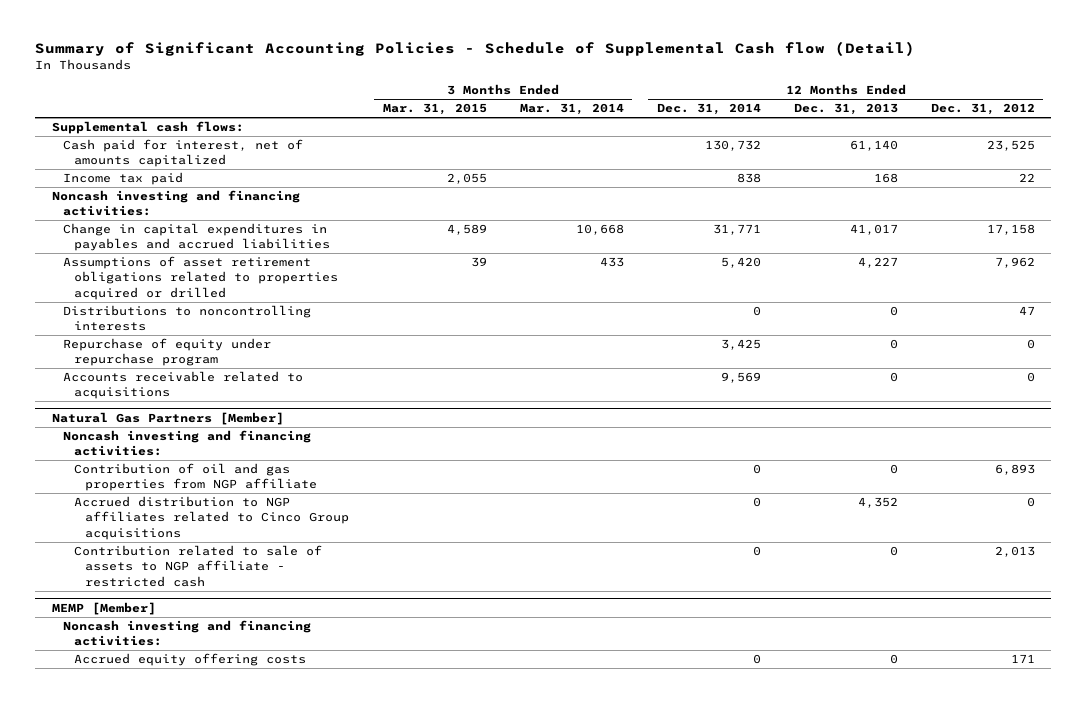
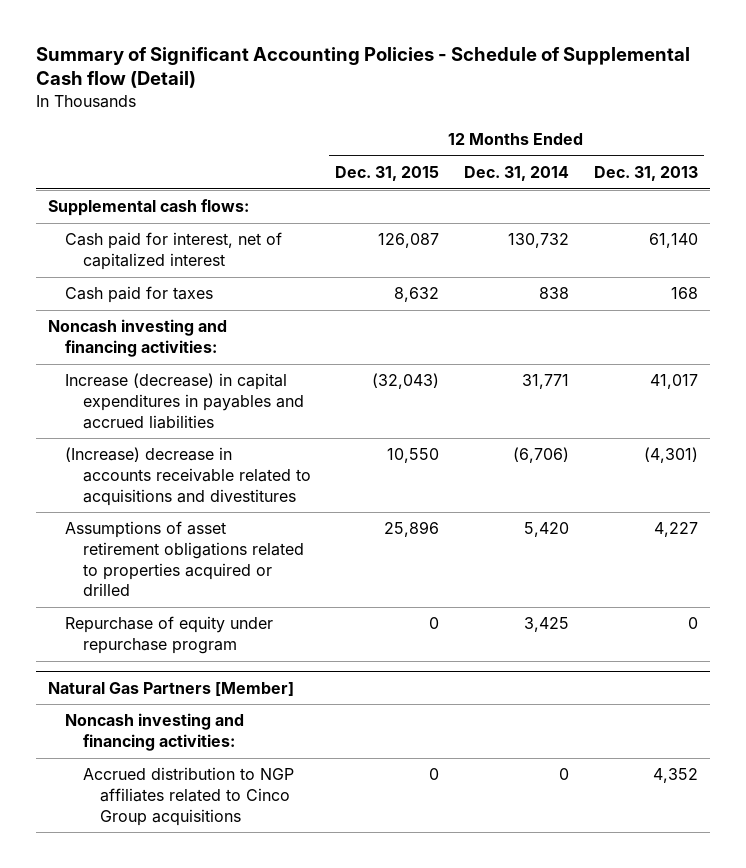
- | 3 Months Ended Mar. 31, 2015 | 3 Months Ended Mar. 31, 2014 | 12 Months Ended Dec. 31, 2014 | 12 Months Ended Dec. 31, 2013 | 12 Months Ended Dec. 31, 2012
+ | 12 Months Ended Dec. 31, 2015 | 12 Months Ended Dec. 31, 2014 | 12 Months Ended Dec. 31, 2013
- Cash paid for interest, net of amounts capitalized | | | 130,732 | 61,140 | 23,525
- Income tax paid | 2,055 | | 838 | 168 | 22
+ Cash paid for interest, net of capitalized interest | 126,087 | 130,732 | 61,140
+ Cash paid for taxes | 8,632 | 838 | 168
- Change in capital expenditures in payables and accrued liabilities | 4,589 | 10,668 | 31,771 | 41,017 | 17,158
+ Increase (decrease) in capital expenditures in payables and accrued liabilities | (32,043) | 31,771 | 41,017
+ (Increase) decrease in accounts receivable related to acquisitions and divestitures | 10,550 | (6,706) | (4,301)
- Distributions to noncontrolling interests | | | 0 | 0 | 47
- Accounts receivable related to acquisitions | | | 9,569 | 0 | 0
@ Natural Gas Partners [Member]
- Contribution of oil and gas properties from NGP affiliate | | | 0 | 0 | 6,893
- Contribution related to sale of assets to NGP affiliate - restricted cash | | | 0 | 0 | 2,013
- MEMP [Member]
- Noncash investing and financing activities:
- Accrued equity offering costs | | | 0 | 0 | 171

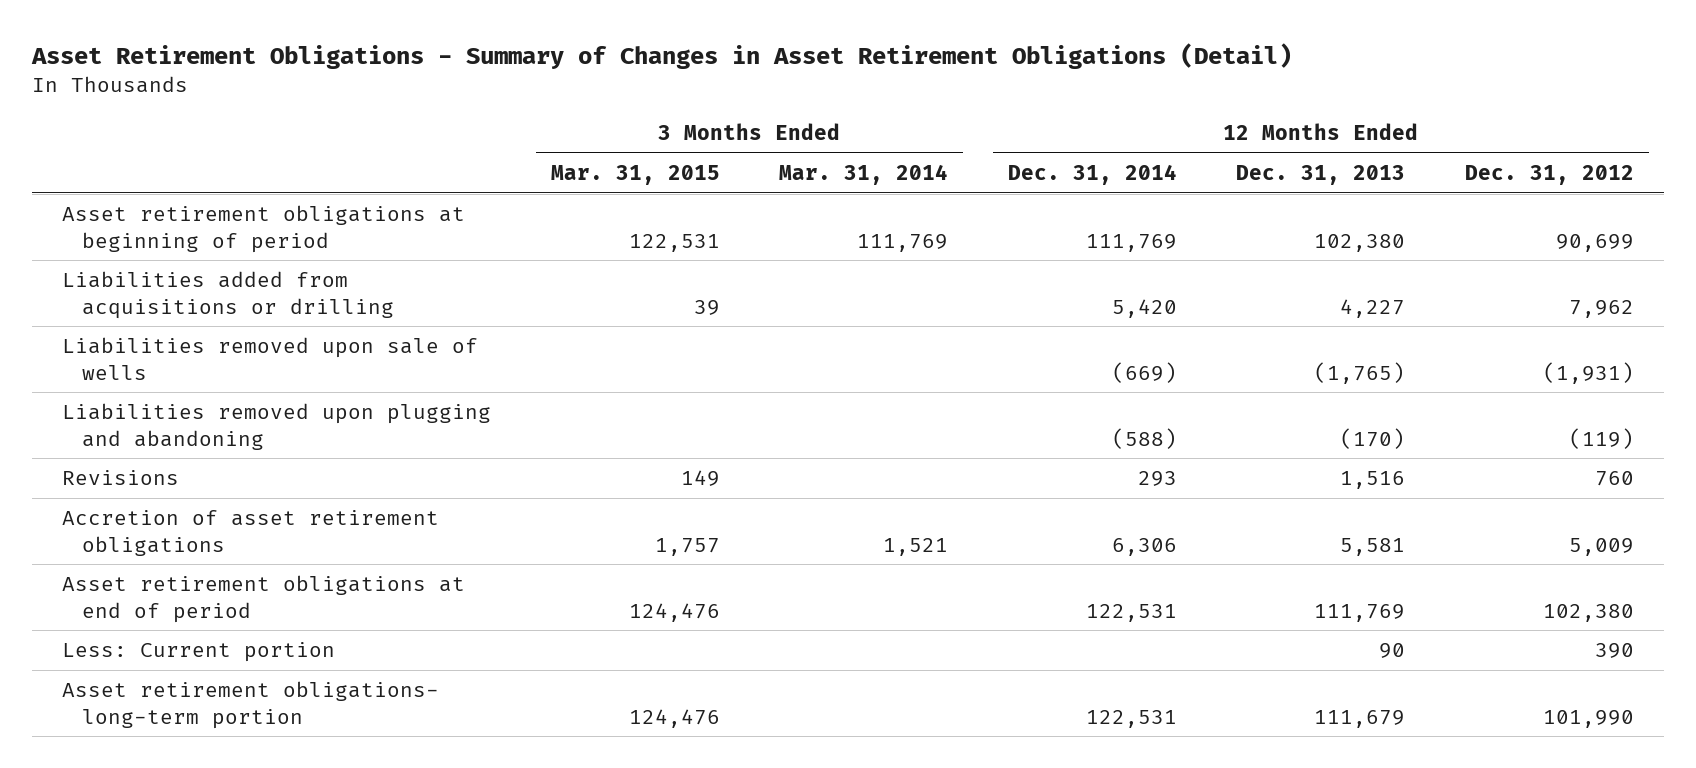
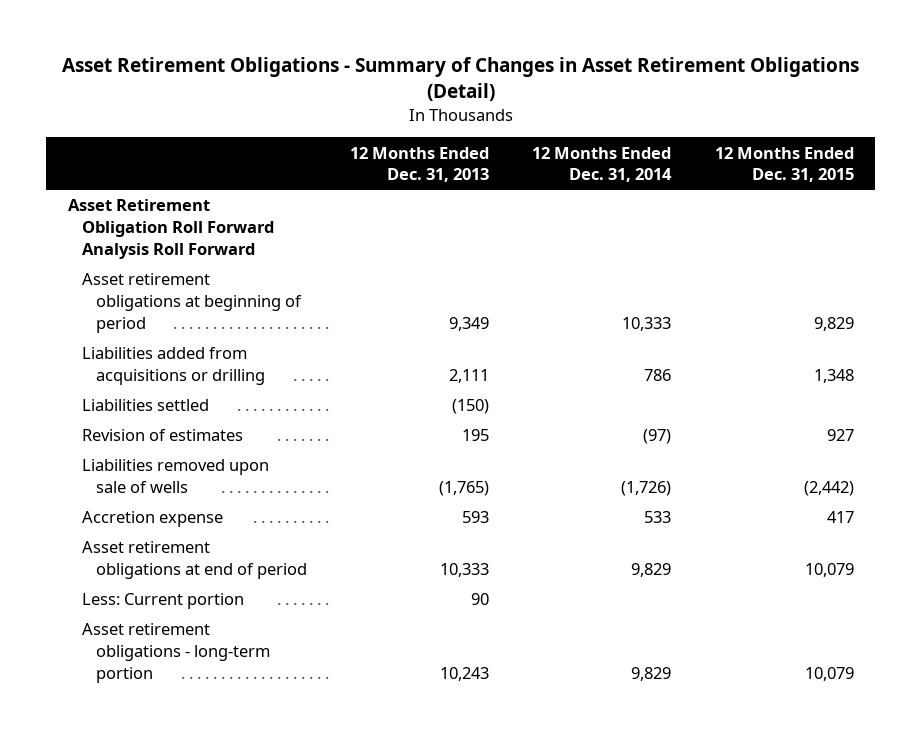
- | 3 Months Ended Mar. 31, 2015 | 3 Months Ended Mar. 31, 2014 | 12 Months Ended Dec. 31, 2014 | 12 Months Ended Dec. 31, 2013 | 12 Months Ended Dec. 31, 2012
+ | 12 Months Ended Dec. 31, 2013 | 12 Months Ended Dec. 31, 2014 | 12 Months Ended Dec. 31, 2015
- Asset retirement obligations at beginning of period | 122,531 | 111,769 | 111,769 | 102,380 | 90,699
- Liabilities added from acquisitions or drilling | 39 | | 5,420 | 4,227 | 7,962
- Liabilities removed upon sale of wells | | | (669) | (1,765) | (1,931)
- Liabilities removed upon plugging and abandoning | | | (588) | (170) | (119)
- Revisions | 149 | | 293 | 1,516 | 760
- Accretion of asset retirement obligations | 1,757 | 1,521 | 6,306 | 5,581 | 5,009
- Asset retirement obligations at end of period | 124,476 | | 122,531 | 111,769 | 102,380
+ Asset Retirement Obligation Roll Forward Analysis Roll Forward
+ Asset retirement obligations at beginning of period | 9,349 | 10,333 | 9,829
+ Liabilities added from acquisitions or drilling | 2,111 | 786 | 1,348
+ Liabilities settled | (150) | |
+ Revision of estimates | 195 | (97) | 927
+ Liabilities removed upon sale of wells | (1,765) | (1,726) | (2,442)
+ Accretion expense | 593 | 533 | 417
+ Asset retirement obligations at end of period | 10,333 | 9,829 | 10,079
- Asset retirement obligations- long-term portion | 124,476 | | 122,531 | 111,679 | 101,990
+ Asset retirement obligations - long-term portion | 10,243 | 9,829 | 10,079

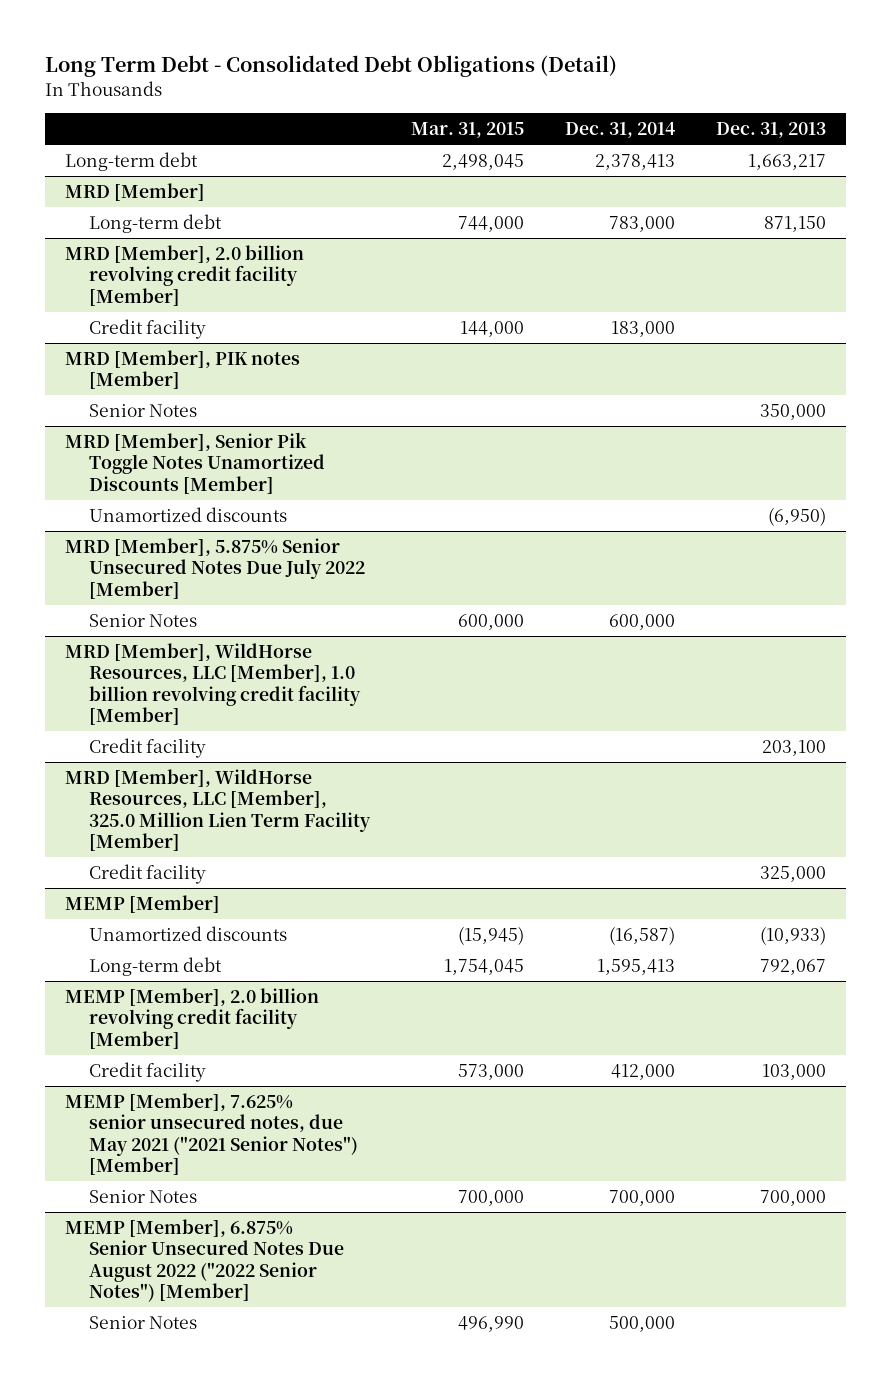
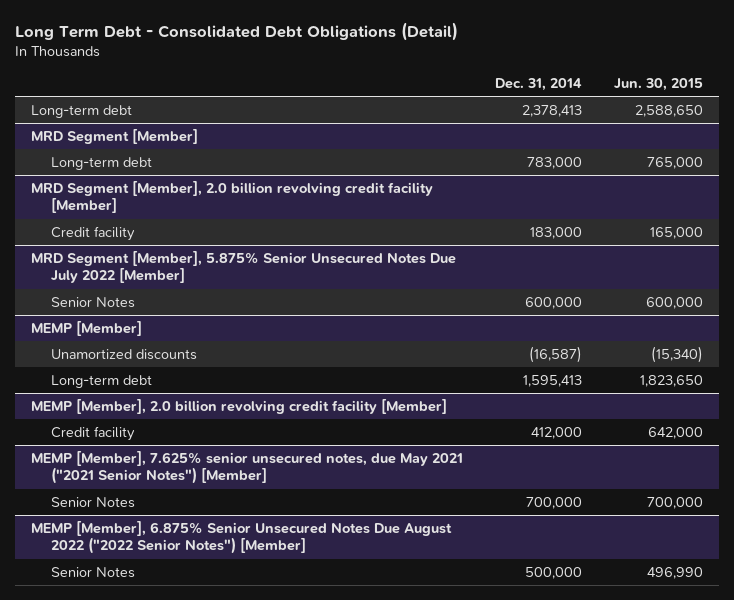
- | Mar. 31, 2015 | Dec. 31, 2014 | Dec. 31, 2013
+ | Dec. 31, 2014 | Jun. 30, 2015
- MRD [Member]
+ MRD Segment [Member]
- MRD [Member], 2.0 billion revolving credit facility [Member]
+ MRD Segment [Member], 2.0 billion revolving credit facility [Member]
- MRD [Member], PIK notes [Member]
- Senior Notes | | | 350,000
- MRD [Member], Senior Pik Toggle Notes Unamortized Discounts [Member]
- Unamortized discounts | | | (6,950)
- MRD [Member], 5.875% Senior Unsecured Notes Due July 2022 [Member]
+ MRD Segment [Member], 5.875% Senior Unsecured Notes Due July 2022 [Member]
- MRD [Member], WildHorse Resources, LLC [Member], 1.0 billion revolving credit facility [Member]
- Credit facility | | | 203,100
- MRD [Member], WildHorse Resources, LLC [Member], 325.0 Million Lien Term Facility [Member]
- Credit facility | | | 325,000

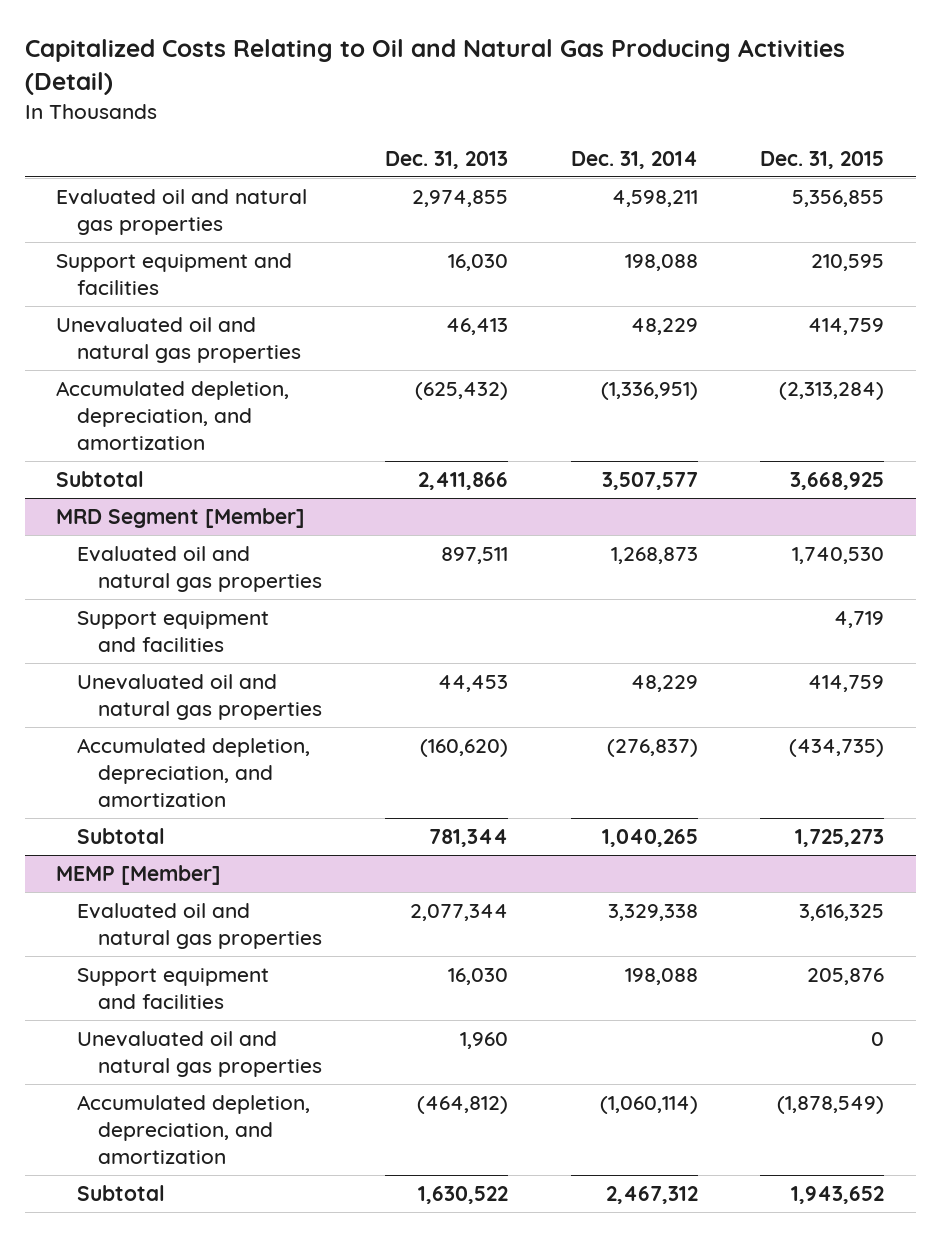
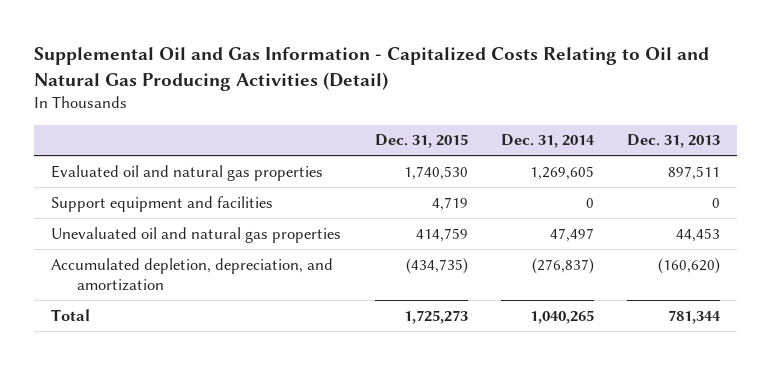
- Capitalized Costs Relating to Oil and Natural Gas Producing Activities (Detail)
+ Supplemental Oil and Gas Information - Capitalized Costs Relating to Oil and Natural Gas Producing Activities (Detail)
- | Dec. 31, 2013 | Dec. 31, 2014 | Dec. 31, 2015
+ | Dec. 31, 2015 | Dec. 31, 2014 | Dec. 31, 2013
- Evaluated oil and natural gas properties | 2,974,855 | 4,598,211 | 5,356,855
- Support equipment and facilities | 16,030 | 198,088 | 210,595
- Unevaluated oil and natural gas properties | 46,413 | 48,229 | 414,759
- Accumulated depletion, depreciation, and amortization | (625,432) | (1,336,951) | (2,313,284)
- Subtotal | 2,411,866 | 3,507,577 | 3,668,925
- MRD Segment [Member]
- Evaluated oil and natural gas properties | 897,511 | 1,268,873 | 1,740,530
- Support equipment and facilities | | | 4,719
- Unevaluated oil and natural gas properties | 44,453 | 48,229 | 414,759
+ Evaluated oil and natural gas properties | 1,740,530 | 1,269,605 | 897,511
+ Support equipment and facilities | 4,719 | 0 | 0
+ Unevaluated oil and natural gas properties | 414,759 | 47,497 | 44,453
- Subtotal | 781,344 | 1,040,265 | 1,725,273
- MEMP [Member]
- Evaluated oil and natural gas properties | 2,077,344 | 3,329,338 | 3,616,325
- Support equipment and facilities | 16,030 | 198,088 | 205,876
- Unevaluated oil and natural gas properties | 1,960 | | 0
- Accumulated depletion, depreciation, and amortization | (464,812) | (1,060,114) | (1,878,549)
- Subtotal | 1,630,522 | 2,467,312 | 1,943,652
+ Total | 1,725,273 | 1,040,265 | 781,344

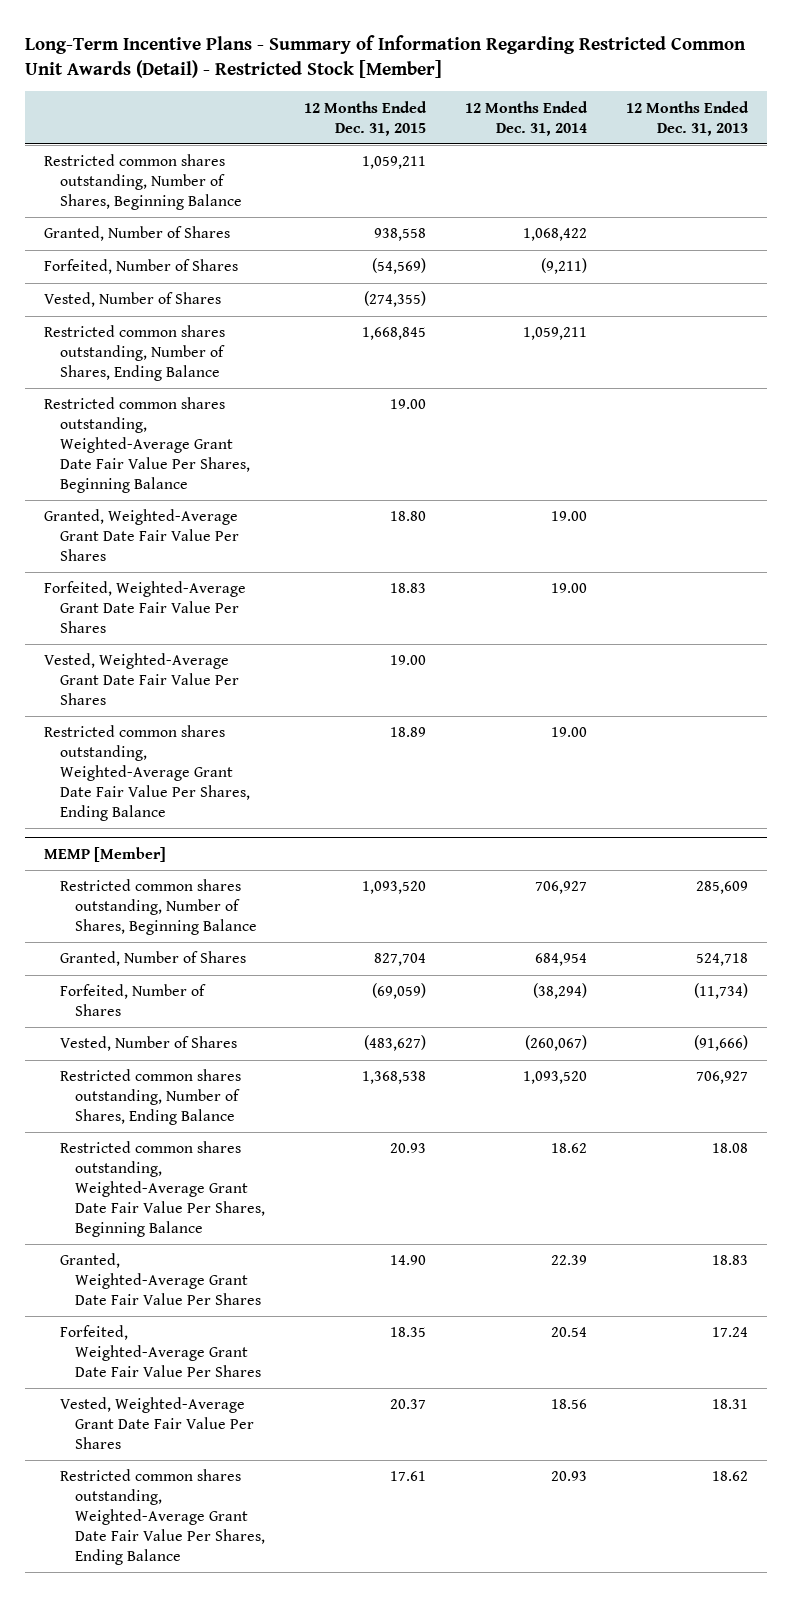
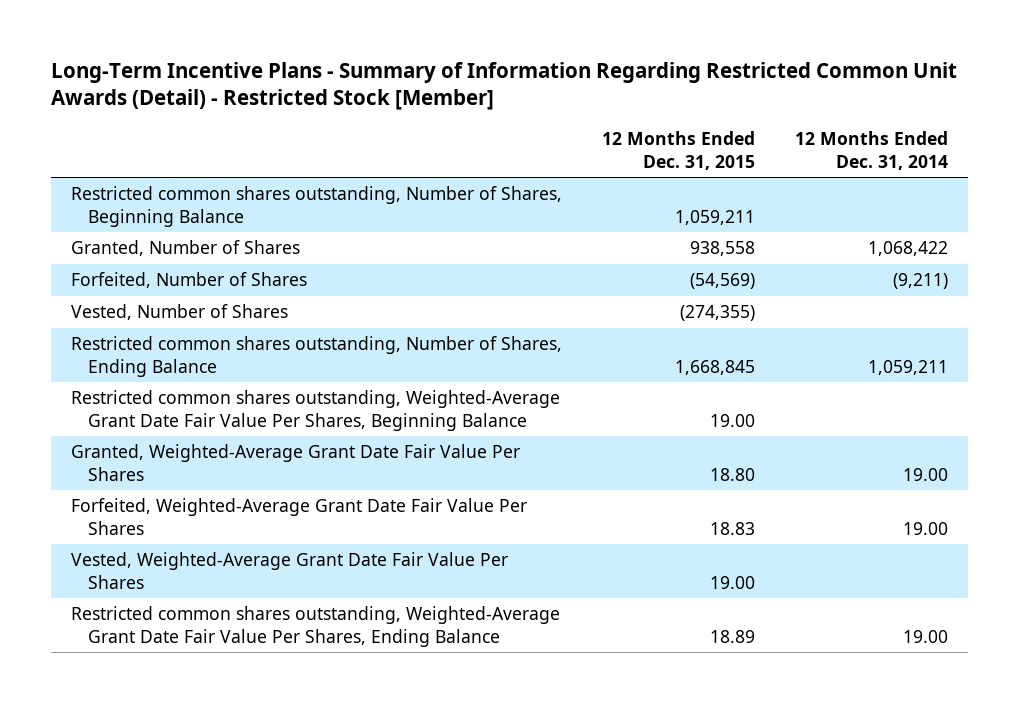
- | 12 Months Ended Dec. 31, 2015 | 12 Months Ended Dec. 31, 2014 | 12 Months Ended Dec. 31, 2013
+ | 12 Months Ended Dec. 31, 2015 | 12 Months Ended Dec. 31, 2014
- MEMP [Member]
- Restricted common shares outstanding, Number of Shares, Beginning Balance | 1,093,520 | 706,927 | 285,609
- Granted, Number of Shares | 827,704 | 684,954 | 524,718
- Forfeited, Number of Shares | (69,059) | (38,294) | (11,734)
- Vested, Number of Shares | (483,627) | (260,067) | (91,666)
- Restricted common shares outstanding, Number of Shares, Ending Balance | 1,368,538 | 1,093,520 | 706,927
- Restricted common shares outstanding, Weighted-Average Grant Date Fair Value Per Shares, Beginning Balance | 20.93 | 18.62 | 18.08
- Granted, Weighted-Average Grant Date Fair Value Per Shares | 14.90 | 22.39 | 18.83
- Forfeited, Weighted-Average Grant Date Fair Value Per Shares | 18.35 | 20.54 | 17.24
- Vested, Weighted-Average Grant Date Fair Value Per Shares | 20.37 | 18.56 | 18.31
- Restricted common shares outstanding, Weighted-Average Grant Date Fair Value Per Shares, Ending Balance | 17.61 | 20.93 | 18.62

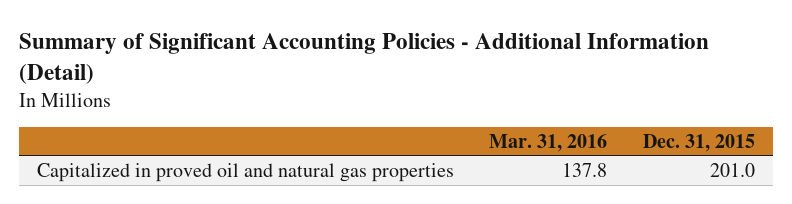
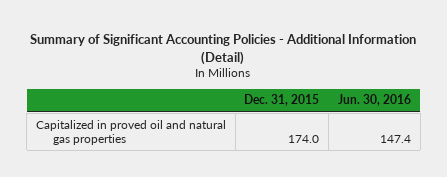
- | Mar. 31, 2016 | Dec. 31, 2015
+ | Dec. 31, 2015 | Jun. 30, 2016
- Capitalized in proved oil and natural gas properties | 137.8 | 201.0
+ Capitalized in proved oil and natural gas properties | 174.0 | 147.4

